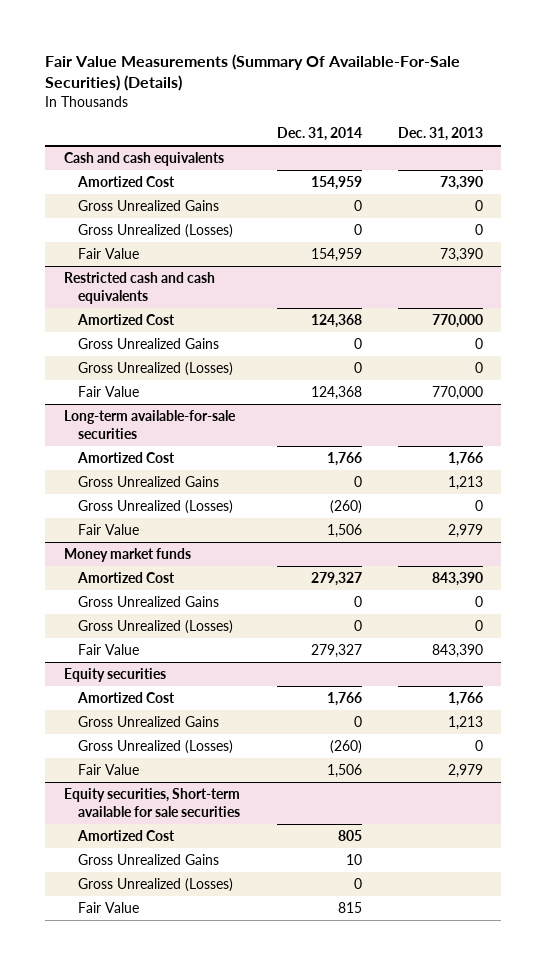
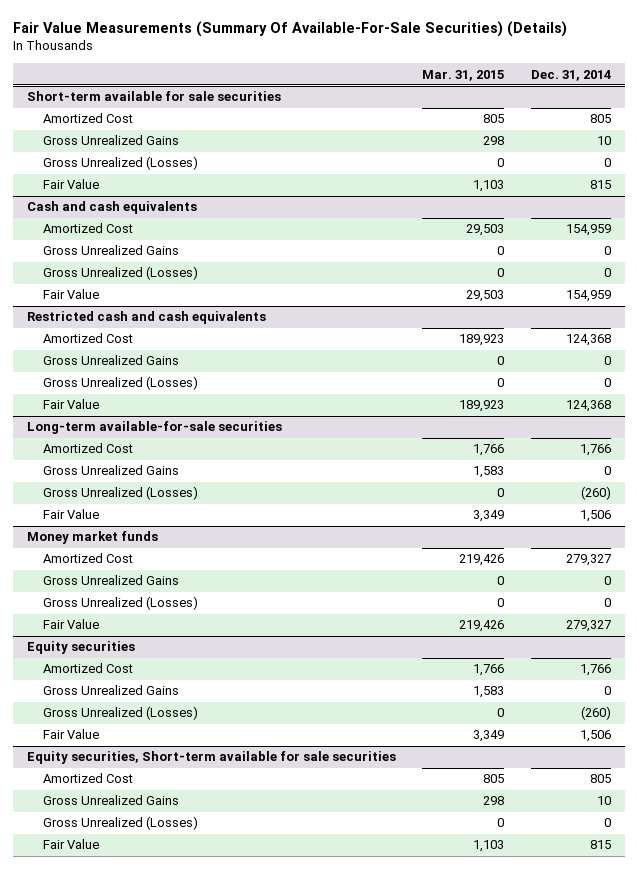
- | Dec. 31, 2014 | Dec. 31, 2013
+ | Mar. 31, 2015 | Dec. 31, 2014
+ Short-term available for sale securities
+ Amortized Cost | 805 | 805
+ Gross Unrealized Gains | 298 | 10
+ Gross Unrealized (Losses) | 0 | 0
+ Fair Value | 1,103 | 815

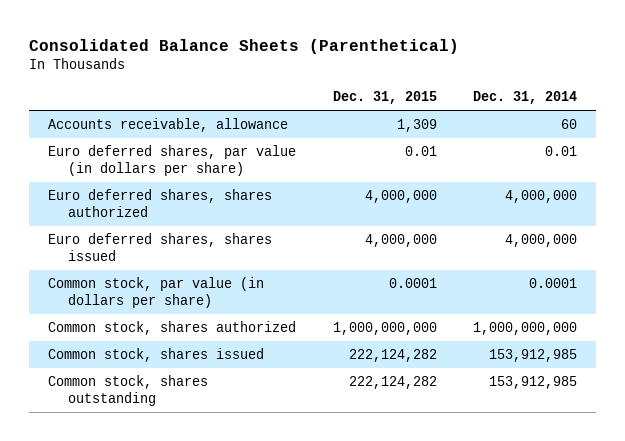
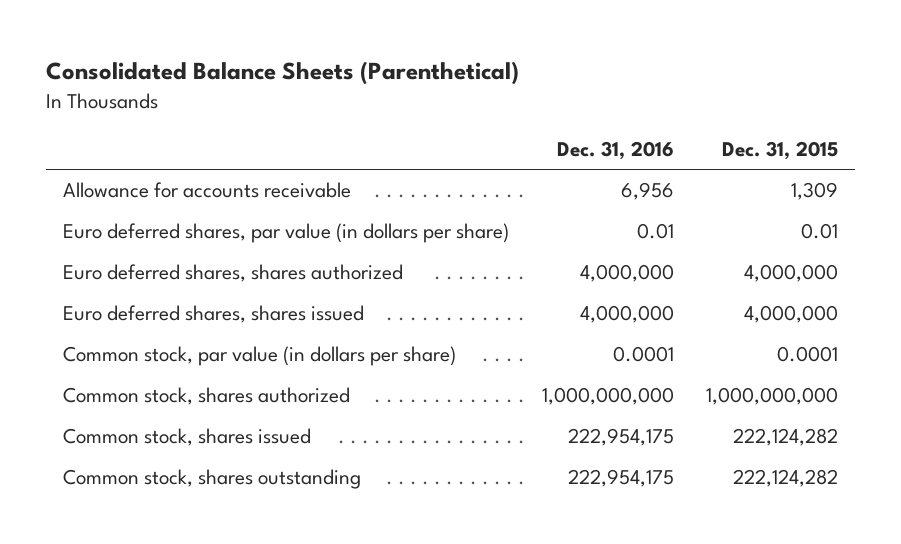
- | Dec. 31, 2015 | Dec. 31, 2014
+ | Dec. 31, 2016 | Dec. 31, 2015
- Accounts receivable, allowance | 1,309 | 60
+ Allowance for accounts receivable | 6,956 | 1,309

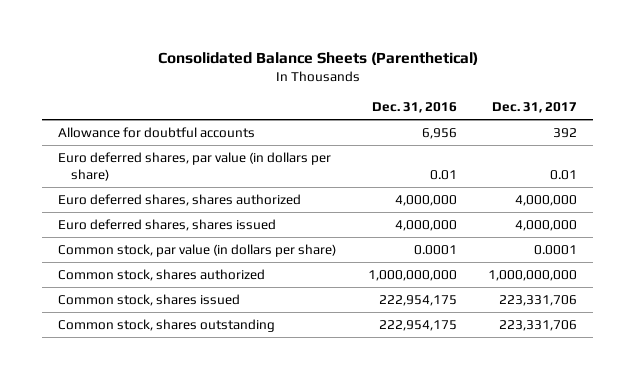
- | Dec. 31, 2016 | Dec. 31, 2015
+ | Dec. 31, 2016 | Dec. 31, 2017
- Allowance for accounts receivable | 6,956 | 1,309
+ Allowance for doubtful accounts | 6,956 | 392

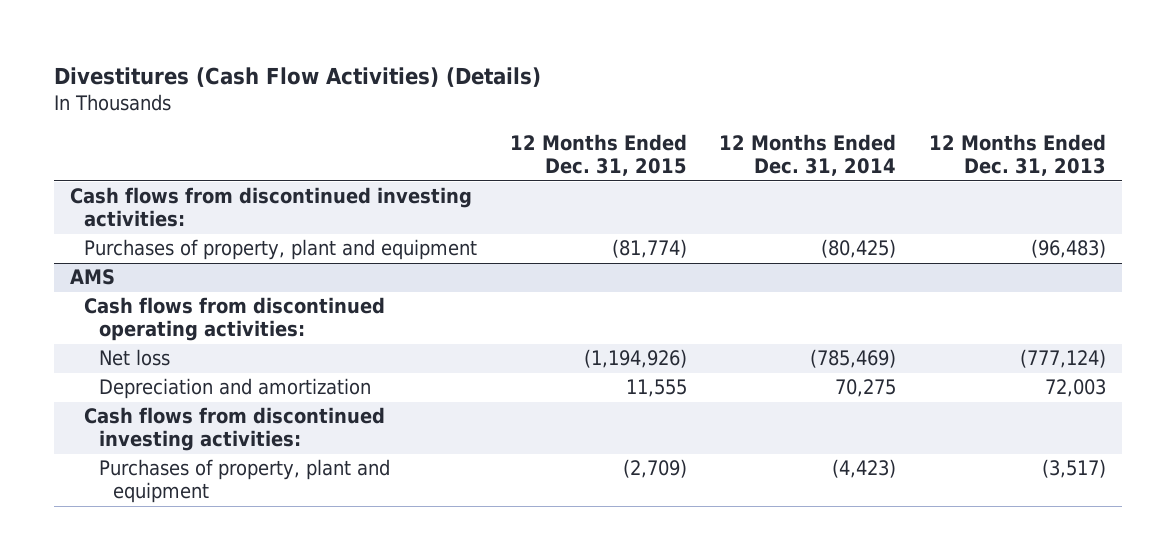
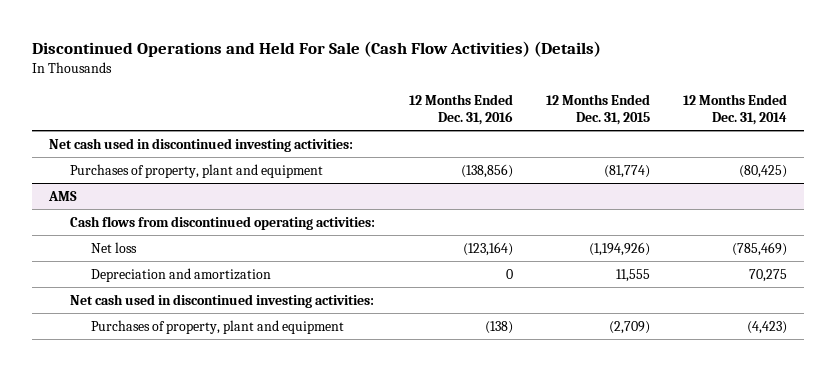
- Divestitures (Cash Flow Activities) (Details)
+ Discontinued Operations and Held For Sale (Cash Flow Activities) (Details)
- | 12 Months Ended Dec. 31, 2015 | 12 Months Ended Dec. 31, 2014 | 12 Months Ended Dec. 31, 2013
+ | 12 Months Ended Dec. 31, 2016 | 12 Months Ended Dec. 31, 2015 | 12 Months Ended Dec. 31, 2014
- Cash flows from discontinued investing activities:
+ Net cash used in discontinued investing activities:
@ AMS
- Cash flows from discontinued investing activities:
+ Net cash used in discontinued investing activities:

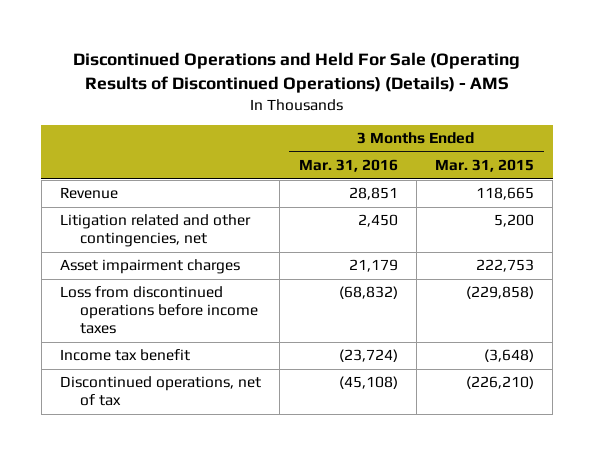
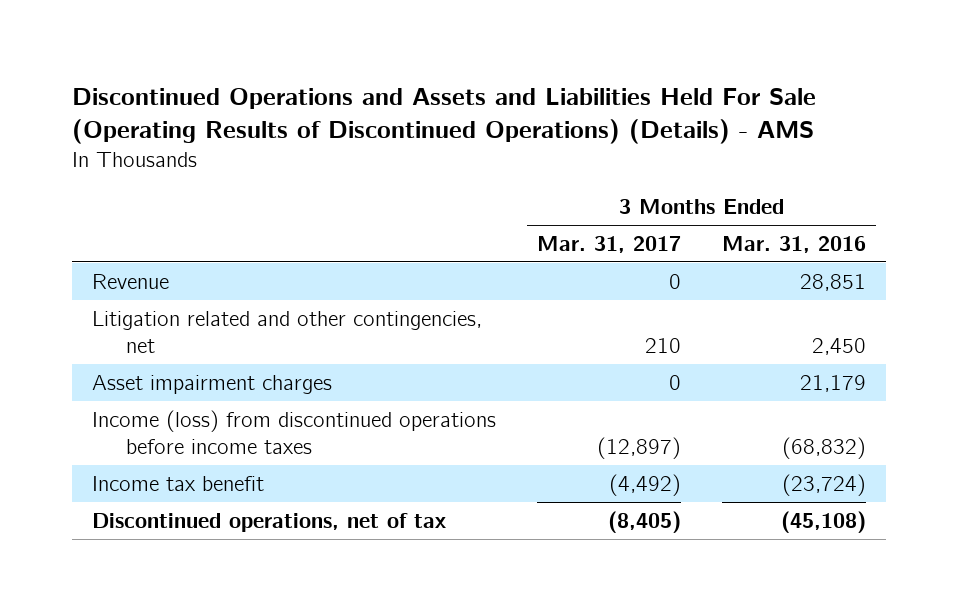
- Discontinued Operations and Held For Sale (Operating Results of Discontinued Operations) (Details) - AMS
+ Discontinued Operations and Assets and Liabilities Held For Sale (Operating Results of Discontinued Operations) (Details) - AMS
- | 3 Months Ended Mar. 31, 2016 | 3 Months Ended Mar. 31, 2015
+ | 3 Months Ended Mar. 31, 2017 | 3 Months Ended Mar. 31, 2016
- Loss from discontinued operations before income taxes | (68,832) | (229,858)
+ Income (loss) from discontinued operations before income taxes | (12,897) | (68,832)

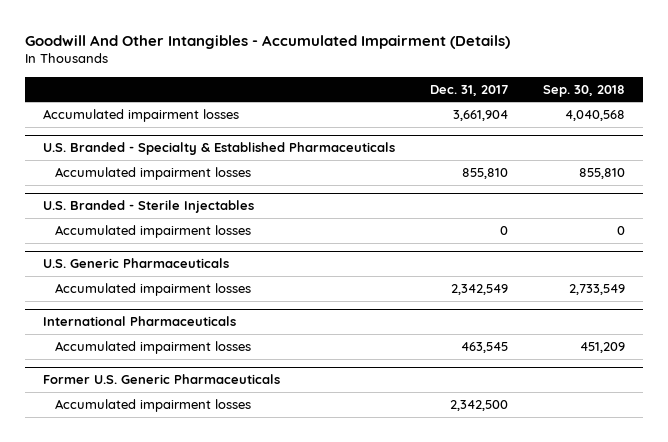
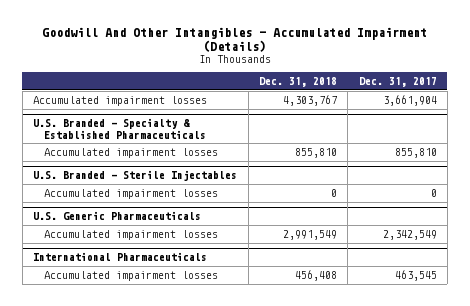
- | Dec. 31, 2017 | Sep. 30, 2018
+ | Dec. 31, 2018 | Dec. 31, 2017
- Former U.S. Generic Pharmaceuticals
- Accumulated impairment losses | 2,342,500 |

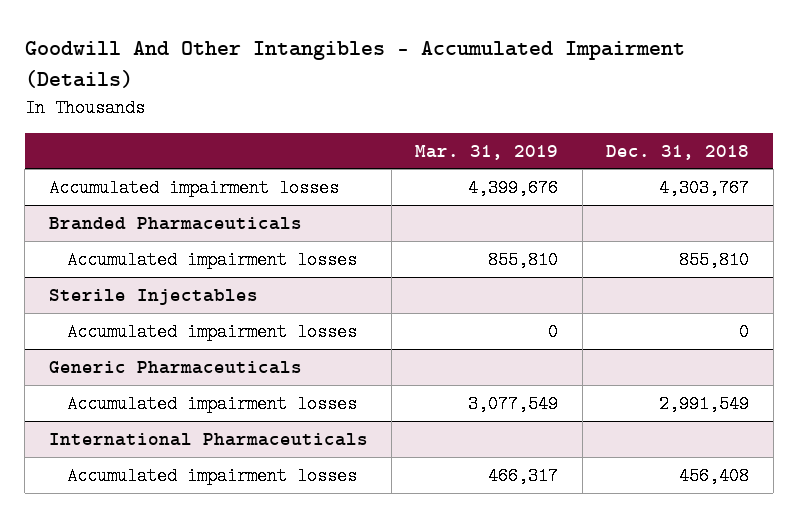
- | Dec. 31, 2018 | Dec. 31, 2017
+ | Mar. 31, 2019 | Dec. 31, 2018
- U.S. Branded - Specialty & Established Pharmaceuticals
+ Branded Pharmaceuticals
- U.S. Branded - Sterile Injectables
+ Sterile Injectables
- U.S. Generic Pharmaceuticals
+ Generic Pharmaceuticals

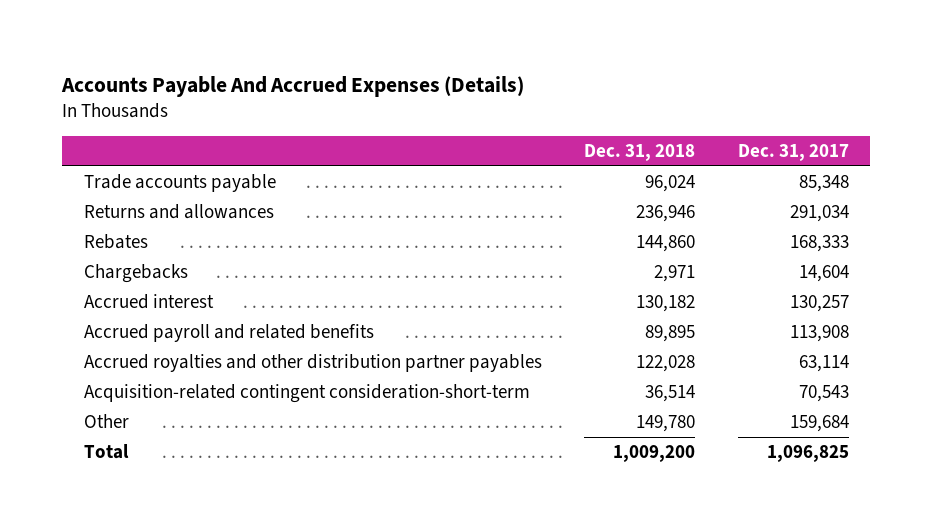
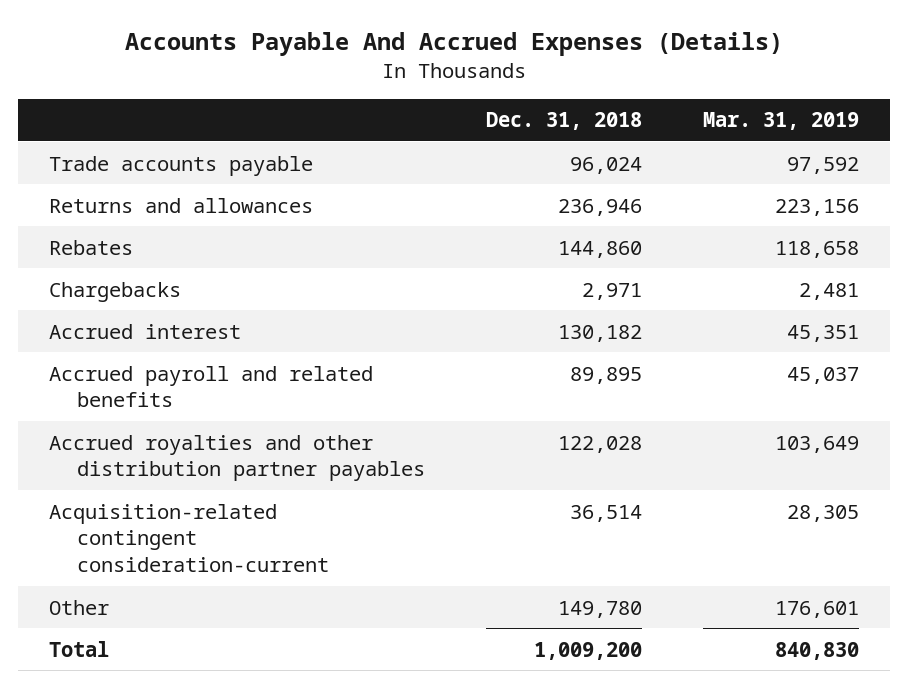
- | Dec. 31, 2018 | Dec. 31, 2017
+ | Dec. 31, 2018 | Mar. 31, 2019
- Acquisition-related contingent consideration-short-term | 36,514 | 70,543
+ Acquisition-related contingent consideration-current | 36,514 | 28,305

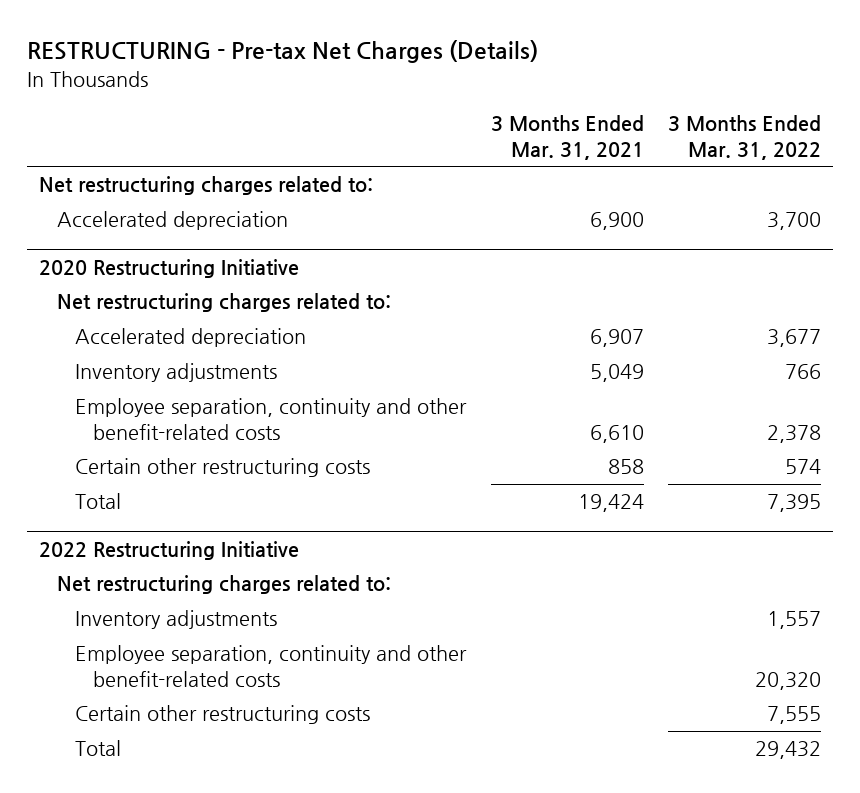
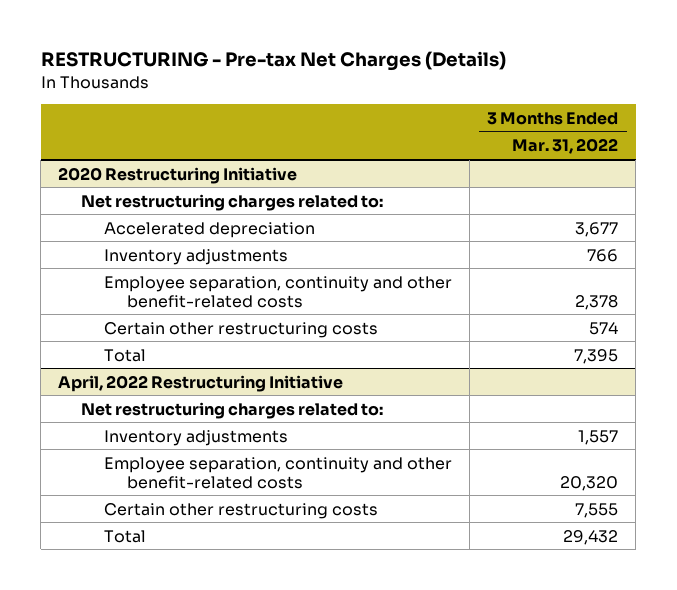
- | 3 Months Ended Mar. 31, 2021 | 3 Months Ended Mar. 31, 2022
+ | 3 Months Ended Mar. 31, 2022
- Net restructuring charges related to:
- Accelerated depreciation | 6,900 | 3,700
- 2022 Restructuring Initiative
+ April, 2022 Restructuring Initiative

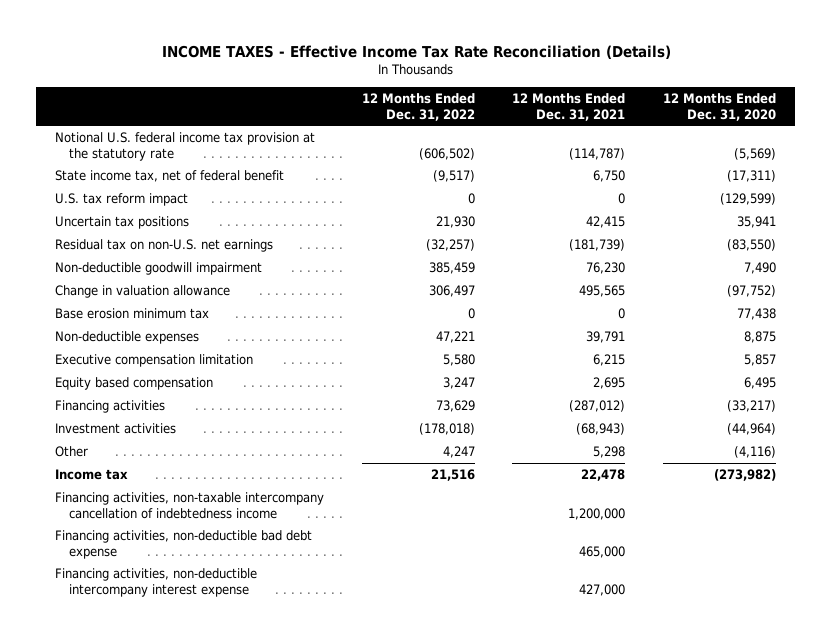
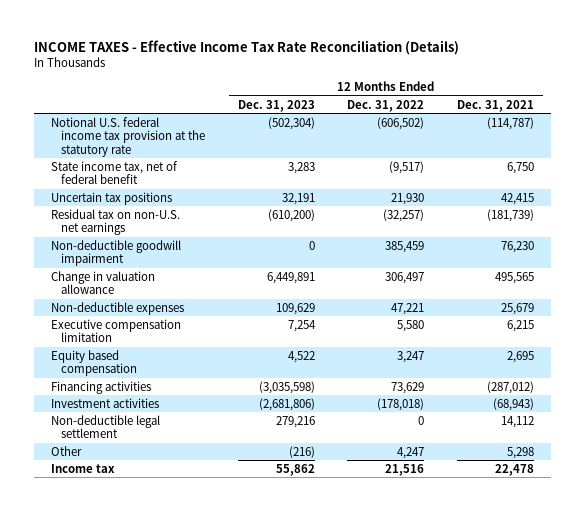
- | 12 Months Ended Dec. 31, 2022 | 12 Months Ended Dec. 31, 2021 | 12 Months Ended Dec. 31, 2020
+ | 12 Months Ended Dec. 31, 2023 | 12 Months Ended Dec. 31, 2022 | 12 Months Ended Dec. 31, 2021
- U.S. tax reform impact | 0 | 0 | (129,599)
- Base erosion minimum tax | 0 | 0 | 77,438
- Non-deductible expenses | 47,221 | 39,791 | 8,875
+ Non-deductible expenses | 109,629 | 47,221 | 25,679
+ Non-deductible legal settlement | 279,216 | 0 | 14,112
- Financing activities, non-taxable intercompany cancellation of indebtedness income | | 1,200,000 |
- Financing activities, non-deductible bad debt expense | | 465,000 |
- Financing activities, non-deductible intercompany interest expense | | 427,000 |

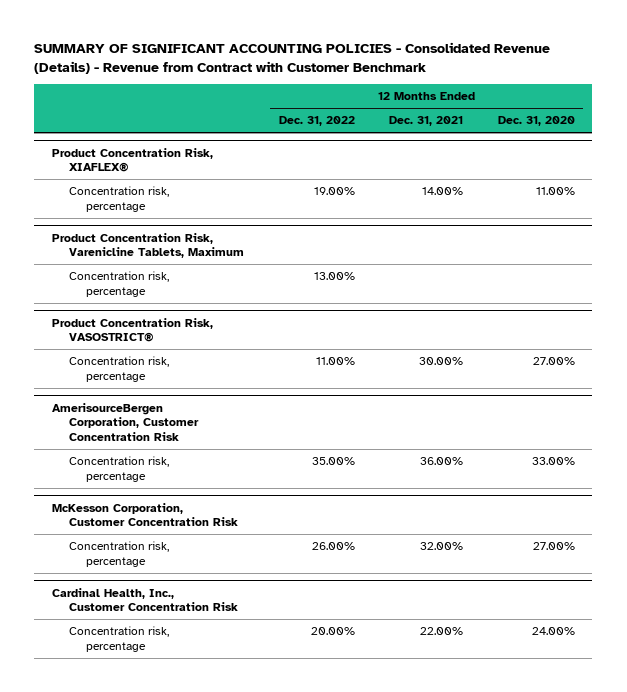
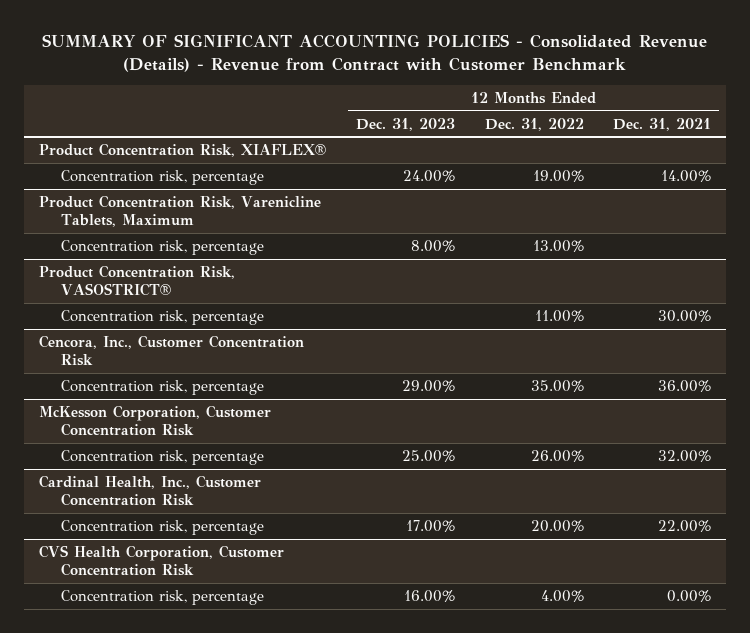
- | 12 Months Ended Dec. 31, 2022 | 12 Months Ended Dec. 31, 2021 | 12 Months Ended Dec. 31, 2020
+ | 12 Months Ended Dec. 31, 2023 | 12 Months Ended Dec. 31, 2022 | 12 Months Ended Dec. 31, 2021
- AmerisourceBergen Corporation, Customer Concentration Risk
+ Cencora, Inc., Customer Concentration Risk
+ CVS Health Corporation, Customer Concentration Risk
+ Concentration risk, percentage | 16.00% | 4.00% | 0.00%

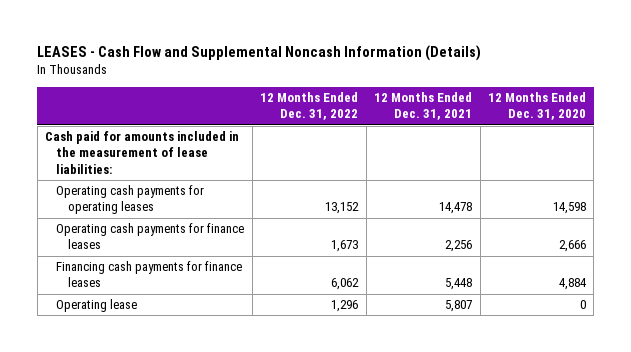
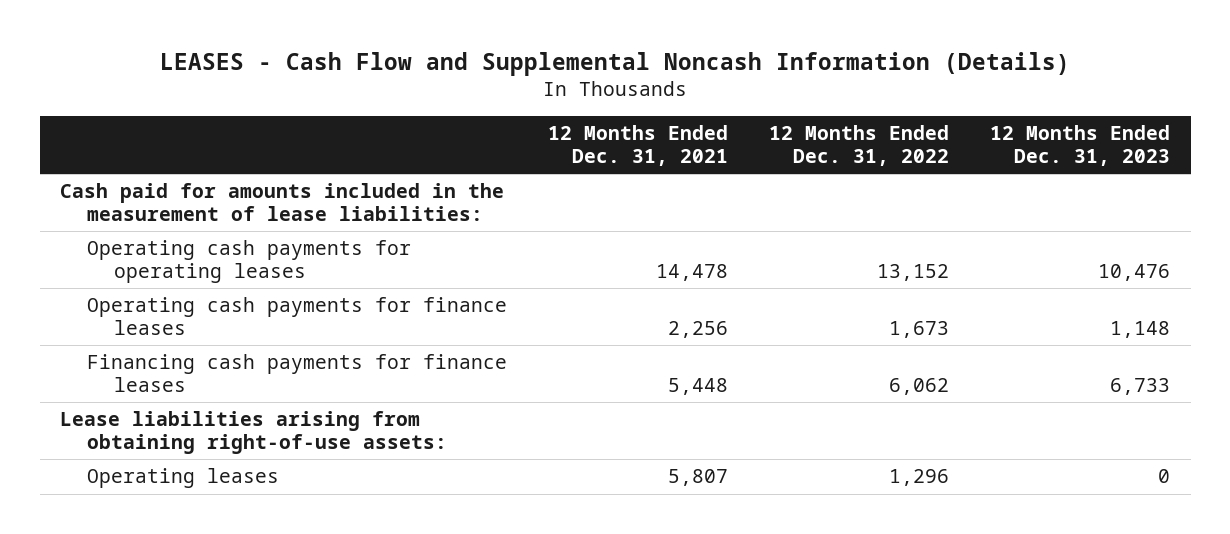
- | 12 Months Ended Dec. 31, 2022 | 12 Months Ended Dec. 31, 2021 | 12 Months Ended Dec. 31, 2020
+ | 12 Months Ended Dec. 31, 2021 | 12 Months Ended Dec. 31, 2022 | 12 Months Ended Dec. 31, 2023
- Operating lease | 1,296 | 5,807 | 0
+ Lease liabilities arising from obtaining right-of-use assets:
+ Operating leases | 5,807 | 1,296 | 0

